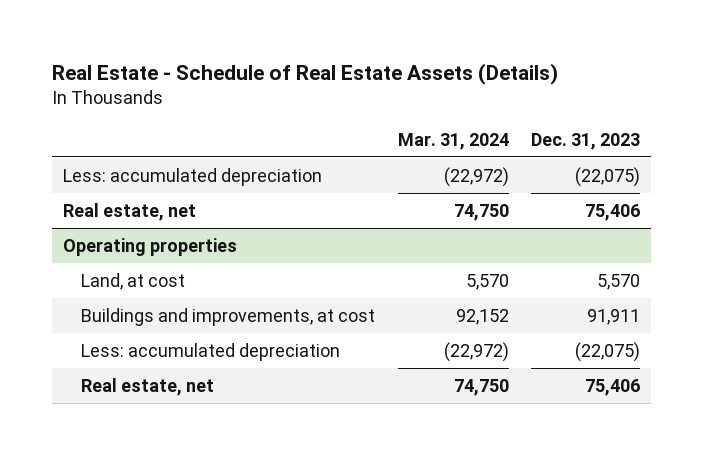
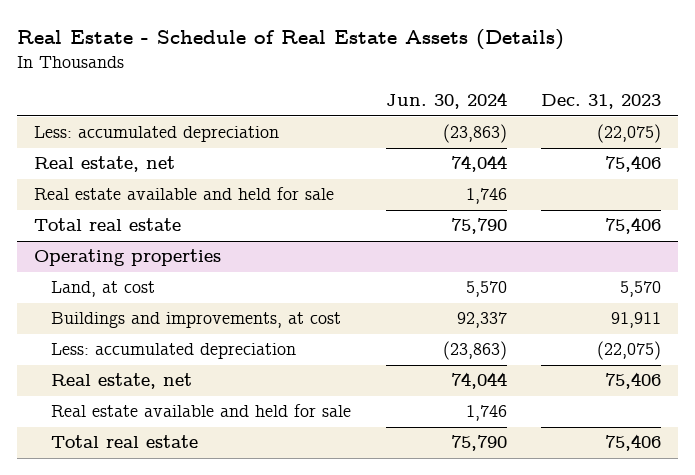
- | Mar. 31, 2024 | Dec. 31, 2023
+ | Jun. 30, 2024 | Dec. 31, 2023
+ Real estate available and held for sale | 1,746 |
+ Total real estate | 75,790 | 75,406
@ Operating properties
+ Real estate available and held for sale | 1,746 |
+ Total real estate | 75,790 | 75,406

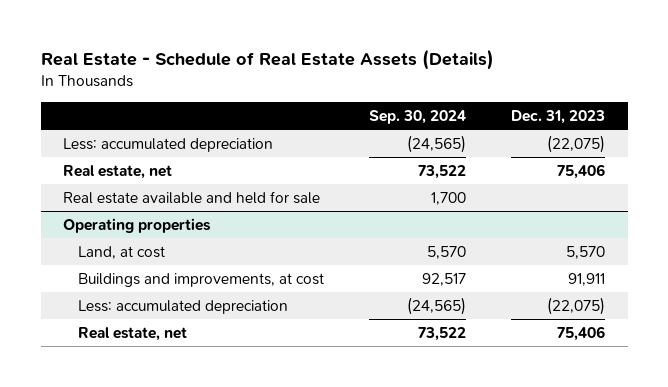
- | Jun. 30, 2024 | Dec. 31, 2023
+ | Sep. 30, 2024 | Dec. 31, 2023
- Total real estate | 75,790 | 75,406
@ Operating properties
- Real estate available and held for sale | 1,746 |
- Total real estate | 75,790 | 75,406

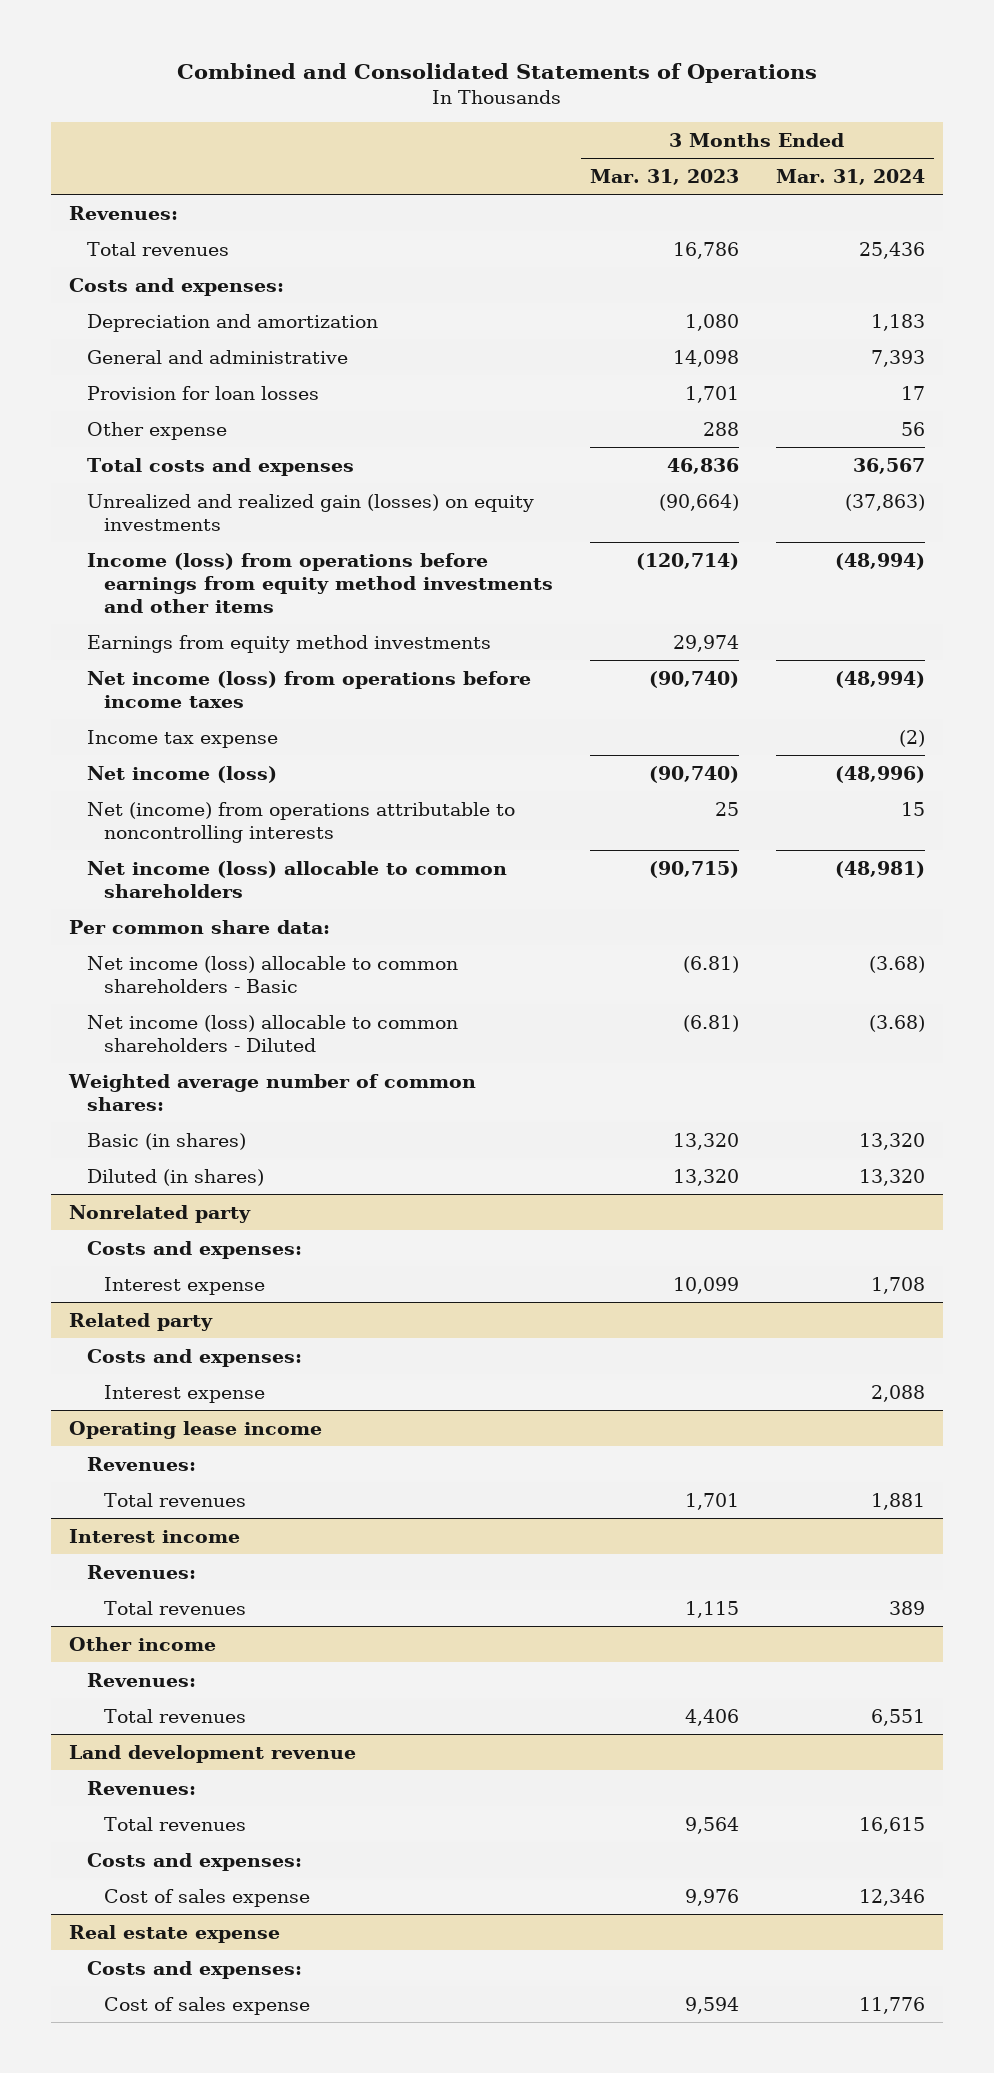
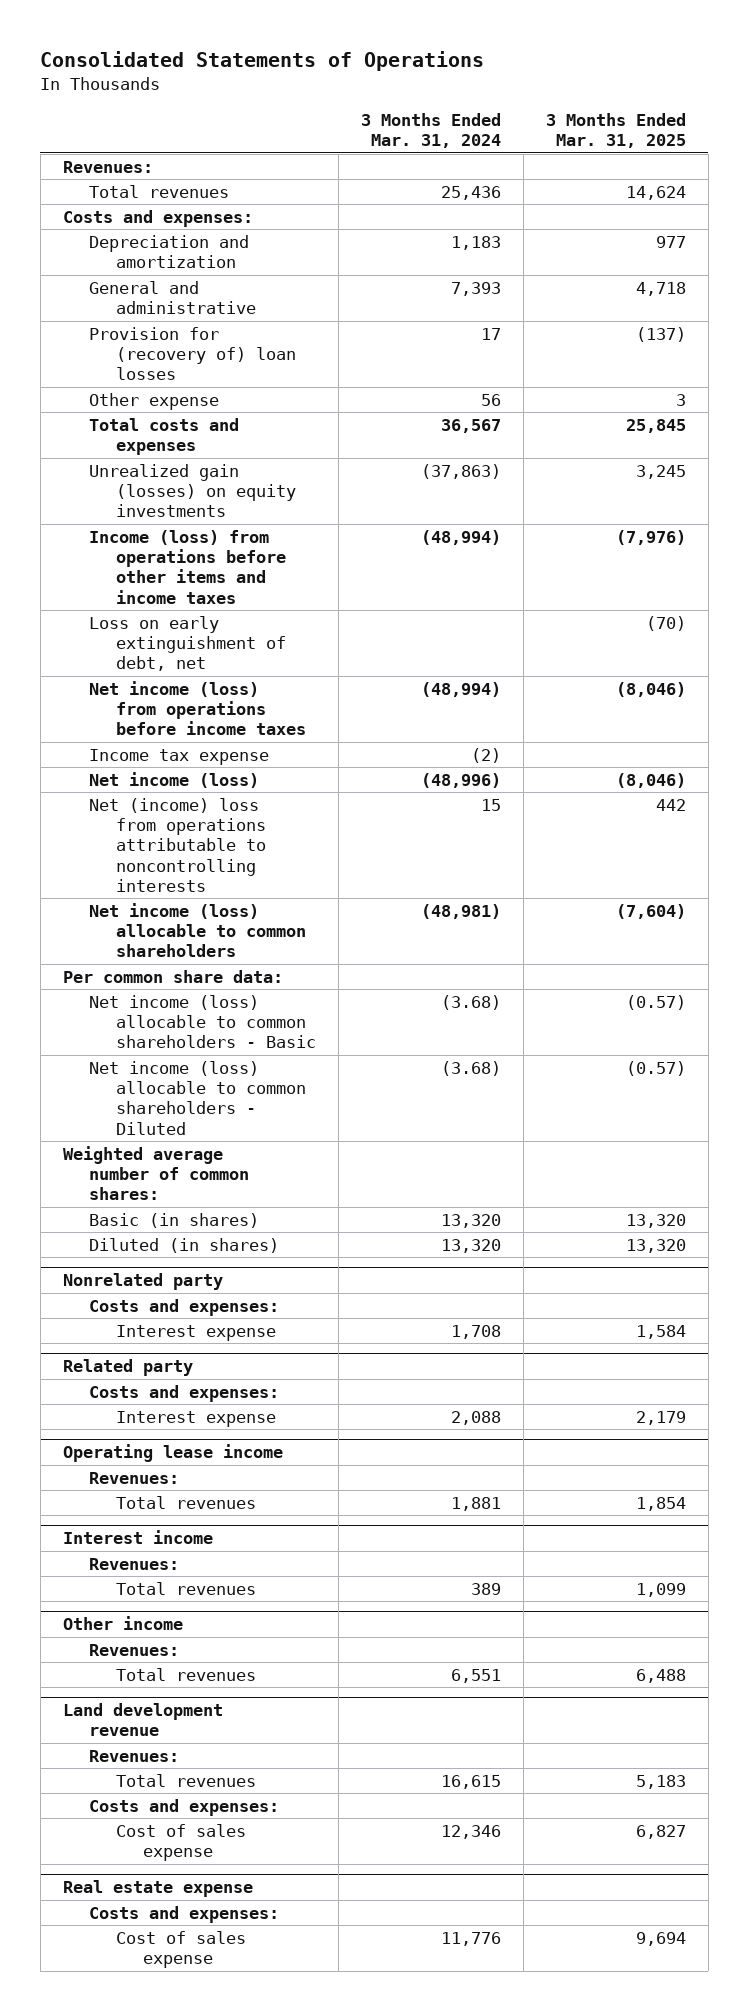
- Combined and Consolidated Statements of Operations
+ Consolidated Statements of Operations
- | 3 Months Ended Mar. 31, 2023 | 3 Months Ended Mar. 31, 2024
+ | 3 Months Ended Mar. 31, 2024 | 3 Months Ended Mar. 31, 2025
- Provision for loan losses | 1,701 | 17
+ Provision for (recovery of) loan losses | 17 | (137)
- Unrealized and realized gain (losses) on equity investments | (90,664) | (37,863)
- Income (loss) from operations before earnings from equity method investments and other items | (120,714) | (48,994)
- Earnings from equity method investments | 29,974 |
+ Unrealized gain (losses) on equity investments | (37,863) | 3,245
+ Income (loss) from operations before other items and income taxes | (48,994) | (7,976)
+ Loss on early extinguishment of debt, net | | (70)
- Net (income) from operations attributable to noncontrolling interests | 25 | 15
+ Net (income) loss from operations attributable to noncontrolling interests | 15 | 442

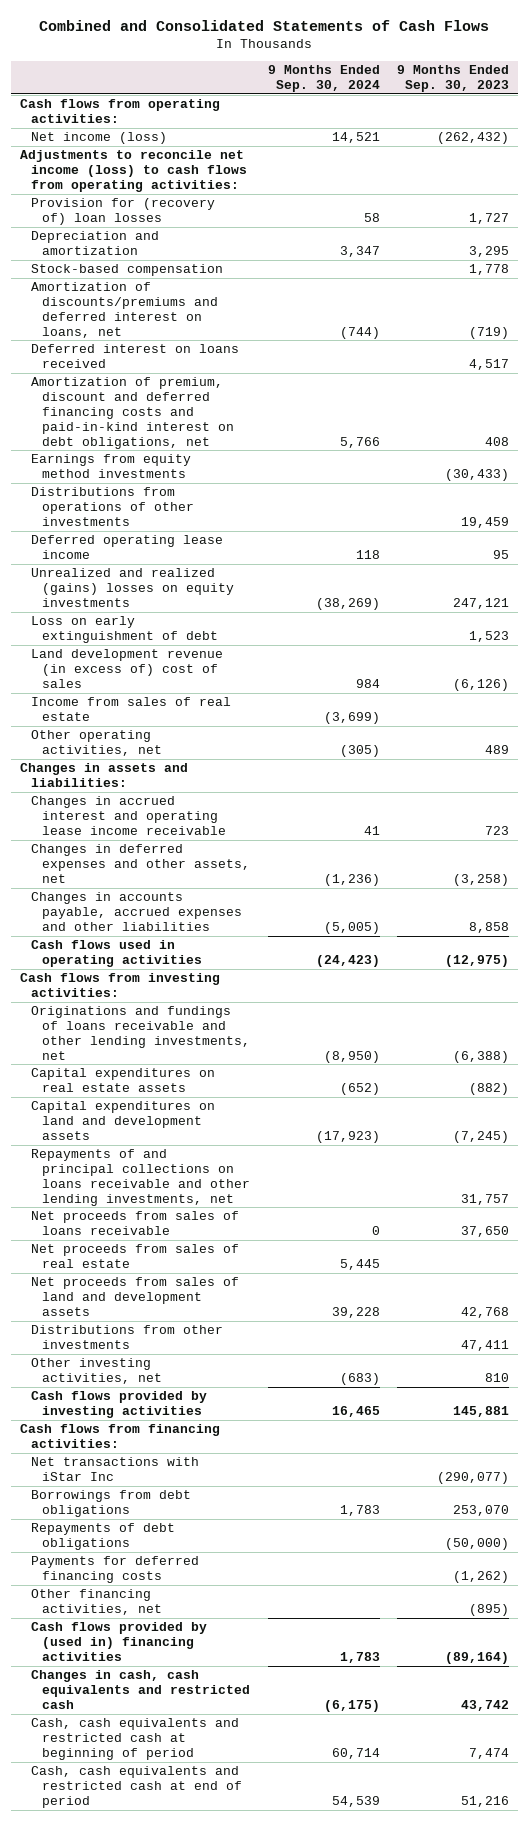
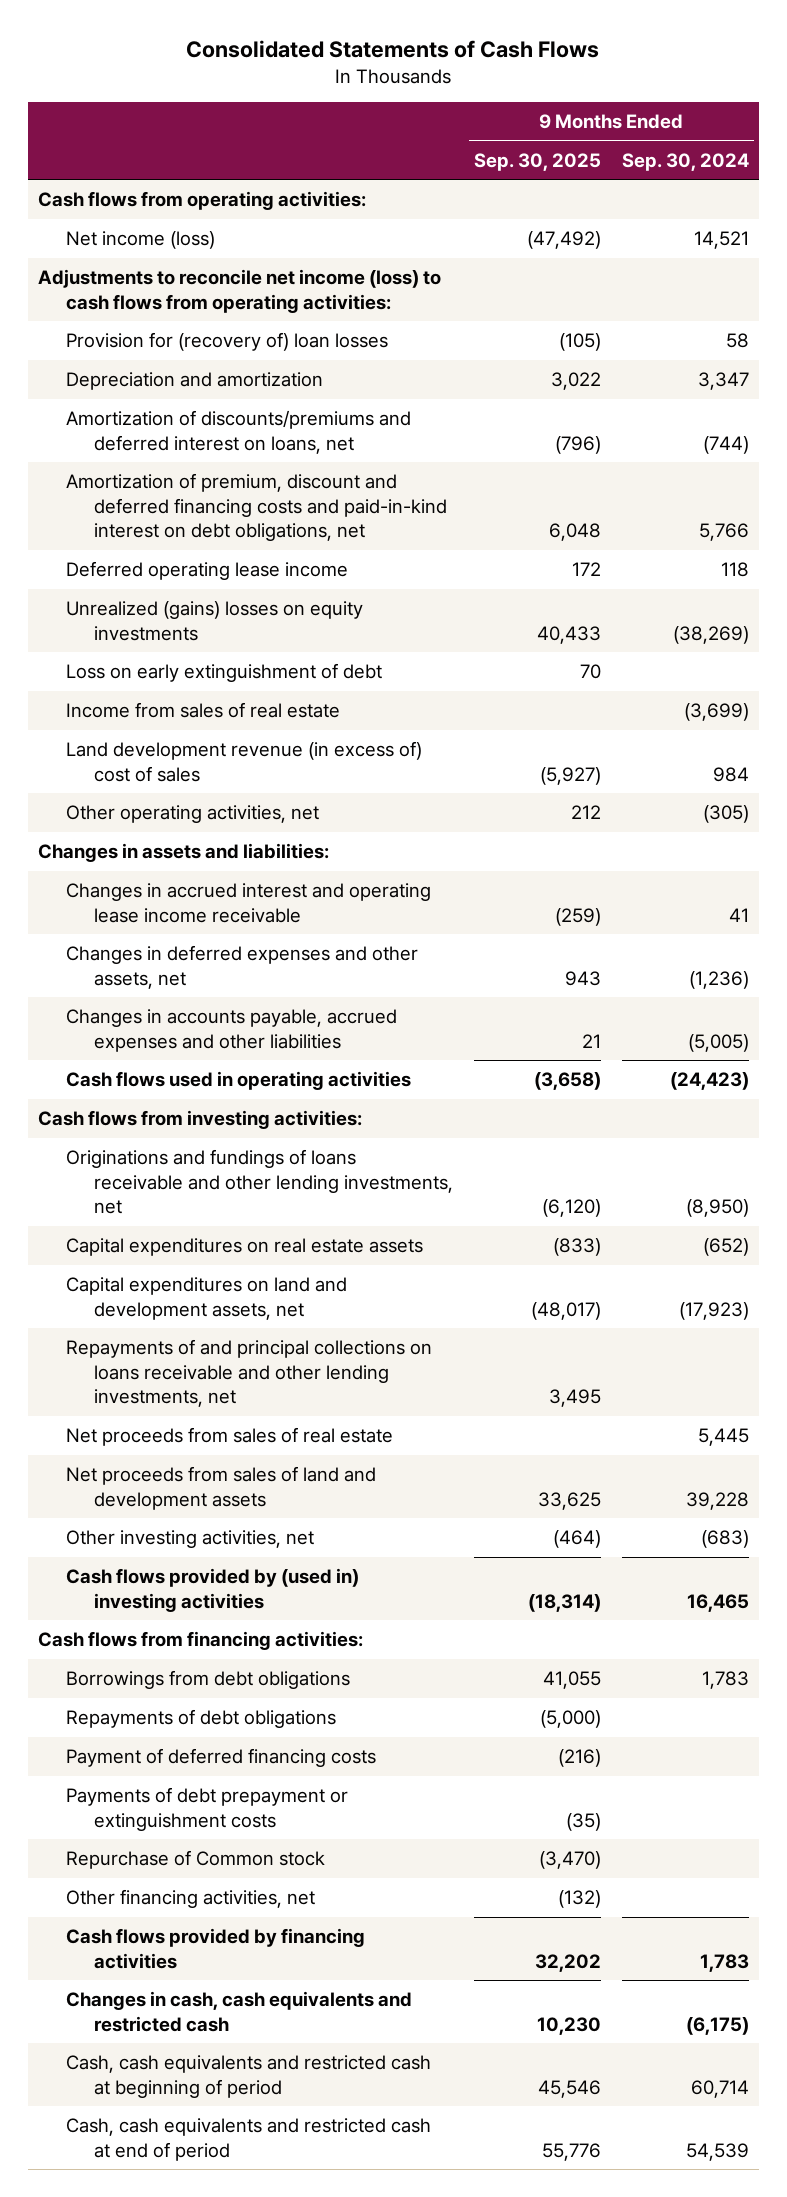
- Combined and Consolidated Statements of Cash Flows
+ Consolidated Statements of Cash Flows
- | 9 Months Ended Sep. 30, 2024 | 9 Months Ended Sep. 30, 2023
+ | 9 Months Ended Sep. 30, 2025 | 9 Months Ended Sep. 30, 2024
- Stock-based compensation | | 1,778
- Deferred interest on loans received | | 4,517
- Earnings from equity method investments | | (30,433)
- Distributions from operations of other investments | | 19,459
- Unrealized and realized (gains) losses on equity investments | (38,269) | 247,121
+ Unrealized (gains) losses on equity investments | 40,433 | (38,269)
moved down: Land development revenue (in excess of) cost of sales | (5,927) | 984
- Capital expenditures on land and development assets | (17,923) | (7,245)
+ Capital expenditures on land and development assets, net | (48,017) | (17,923)
- Net proceeds from sales of loans receivable | 0 | 37,650
- Distributions from other investments | | 47,411
- Cash flows provided by investing activities | 16,465 | 145,881
+ Cash flows provided by (used in) investing activities | (18,314) | 16,465
- Net transactions with iStar Inc | | (290,077)
- Payments for deferred financing costs | | (1,262)
+ Payment of deferred financing costs | (216) |
+ Payments of debt prepayment or extinguishment costs | (35) |
+ Repurchase of Common stock | (3,470) |
- Cash flows provided by (used in) financing activities | 1,783 | (89,164)
+ Cash flows provided by financing activities | 32,202 | 1,783

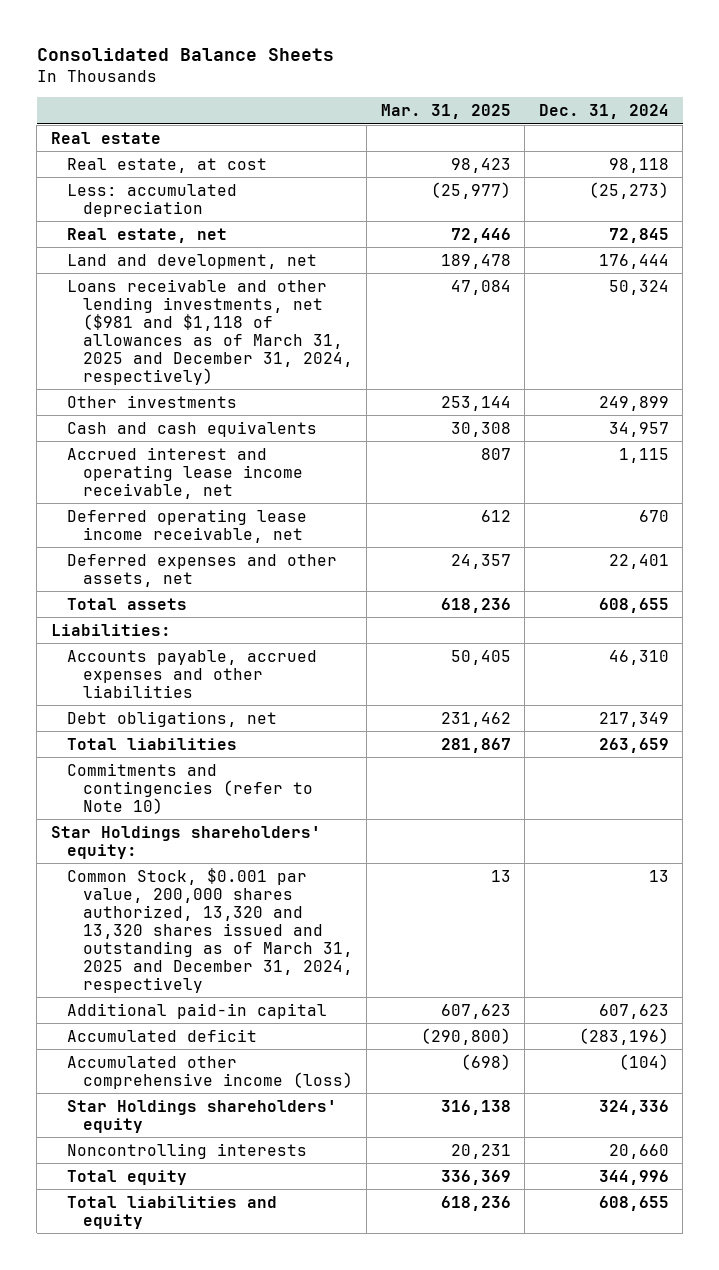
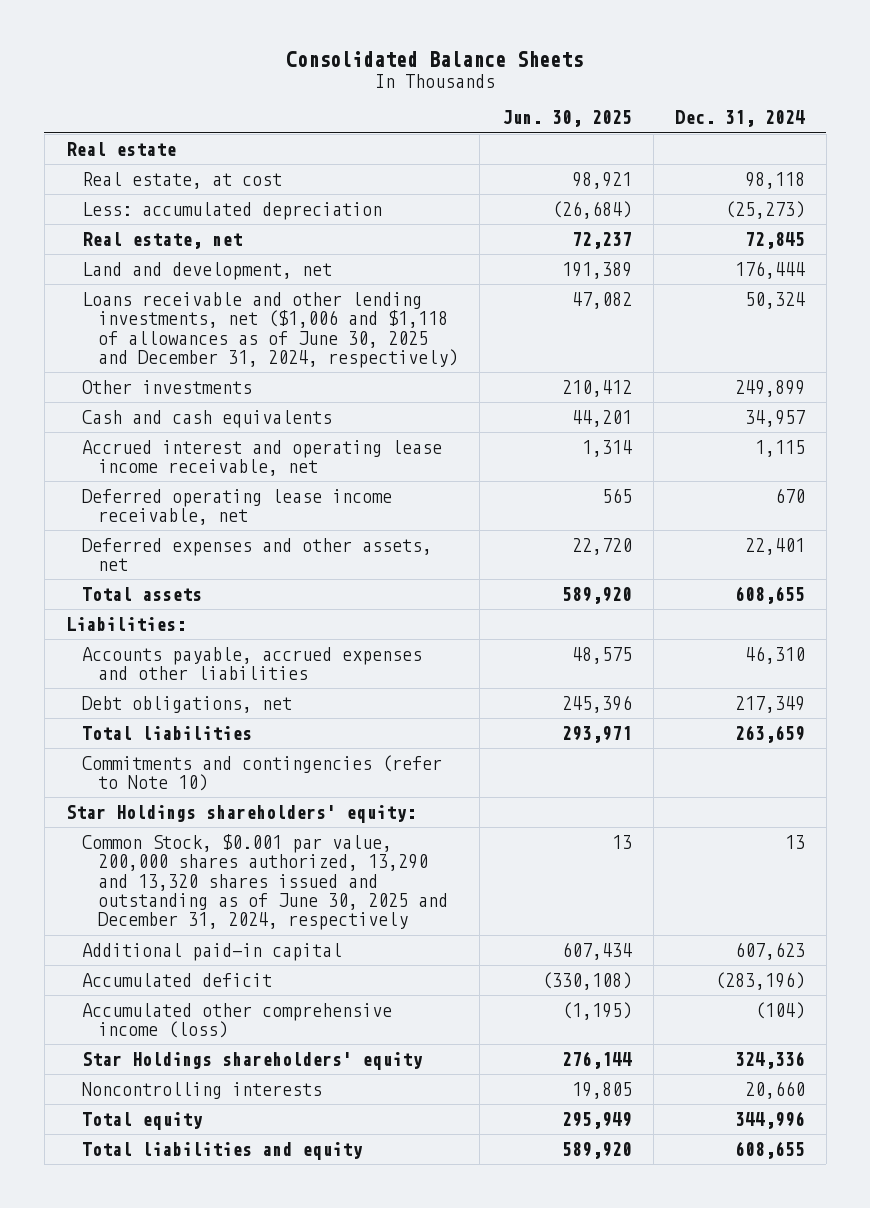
- | Mar. 31, 2025 | Dec. 31, 2024
+ | Jun. 30, 2025 | Dec. 31, 2024
- Loans receivable and other lending investments, net ($981 and $1,118 of allowances as of March 31, 2025 and December 31, 2024, respectively) | 47,084 | 50,324
+ Loans receivable and other lending investments, net ($1,006 and $1,118 of allowances as of June 30, 2025 and December 31, 2024, respectively) | 47,082 | 50,324
- Common Stock, $0.001 par value, 200,000 shares authorized, 13,320 and 13,320 shares issued and outstanding as of March 31, 2025 and December 31, 2024, respectively | 13 | 13
+ Common Stock, $0.001 par value, 200,000 shares authorized, 13,290 and 13,320 shares issued and outstanding as of June 30, 2025 and December 31, 2024, respectively | 13 | 13

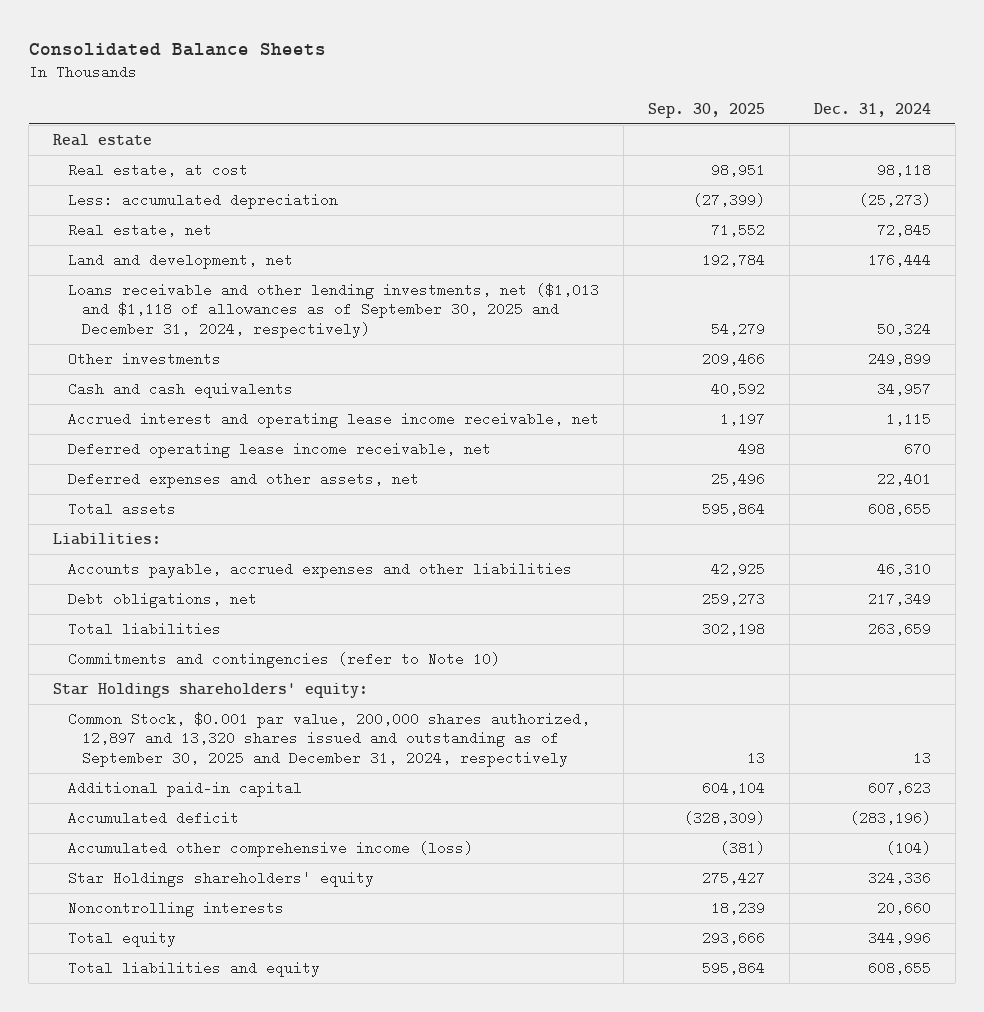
- | Jun. 30, 2025 | Dec. 31, 2024
+ | Sep. 30, 2025 | Dec. 31, 2024
- Loans receivable and other lending investments, net ($1,006 and $1,118 of allowances as of June 30, 2025 and December 31, 2024, respectively) | 47,082 | 50,324
+ Loans receivable and other lending investments, net ($1,013 and $1,118 of allowances as of September 30, 2025 and December 31, 2024, respectively) | 54,279 | 50,324
- Common Stock, $0.001 par value, 200,000 shares authorized, 13,290 and 13,320 shares issued and outstanding as of June 30, 2025 and December 31, 2024, respectively | 13 | 13
+ Common Stock, $0.001 par value, 200,000 shares authorized, 12,897 and 13,320 shares issued and outstanding as of September 30, 2025 and December 31, 2024, respectively | 13 | 13

